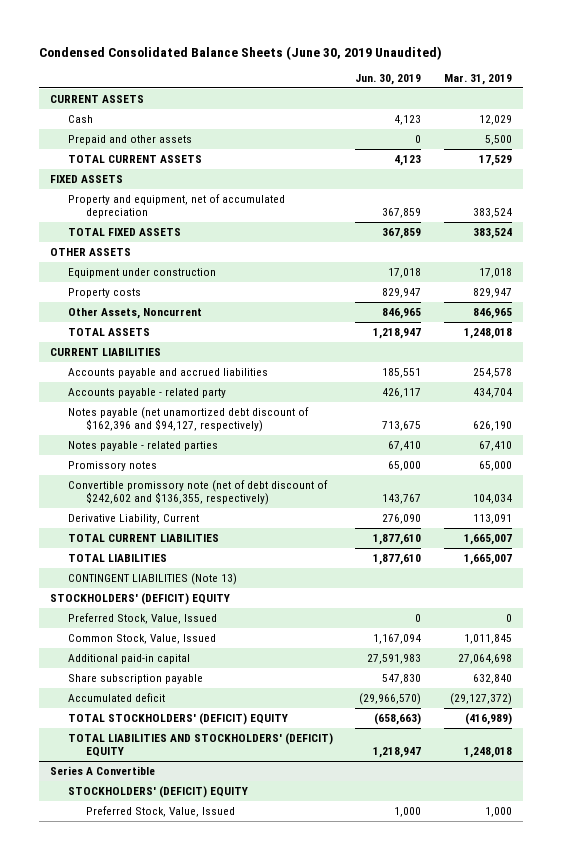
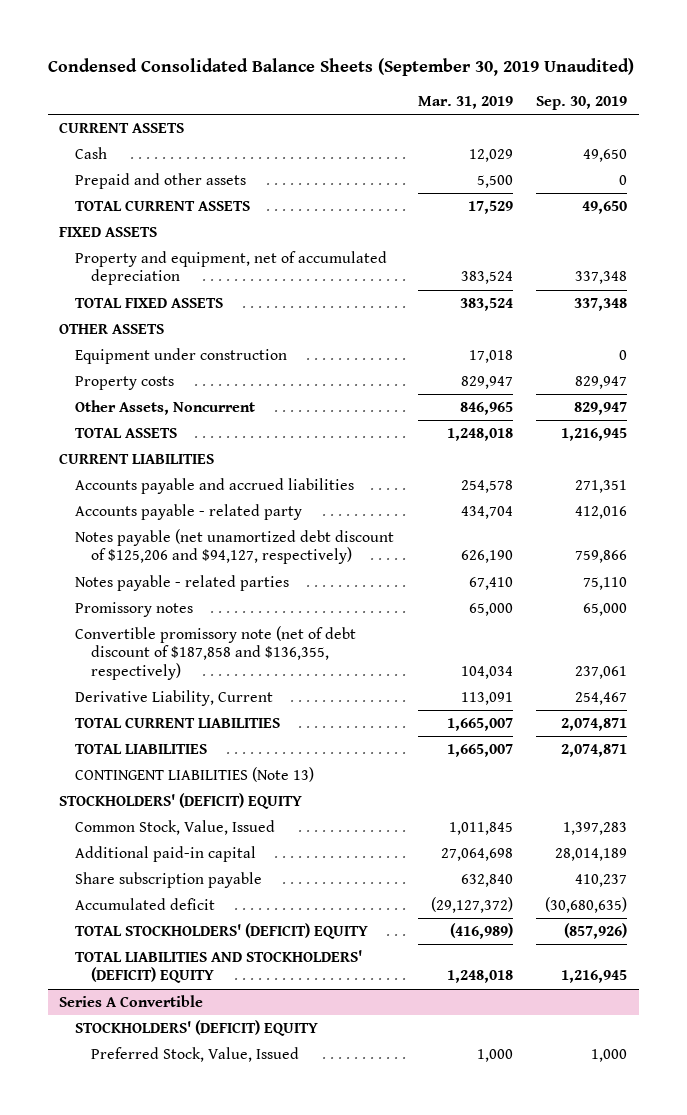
- Condensed Consolidated Balance Sheets (June 30, 2019 Unaudited)
+ Condensed Consolidated Balance Sheets (September 30, 2019 Unaudited)
- | Jun. 30, 2019 | Mar. 31, 2019
+ | Mar. 31, 2019 | Sep. 30, 2019
- Notes payable (net unamortized debt discount of $162,396 and $94,127, respectively) | 713,675 | 626,190
+ Notes payable (net unamortized debt discount of $125,206 and $94,127, respectively) | 626,190 | 759,866
- Convertible promissory note (net of debt discount of $242,602 and $136,355, respectively) | 143,767 | 104,034
+ Convertible promissory note (net of debt discount of $187,858 and $136,355, respectively) | 104,034 | 237,061
- Preferred Stock, Value, Issued | 0 | 0

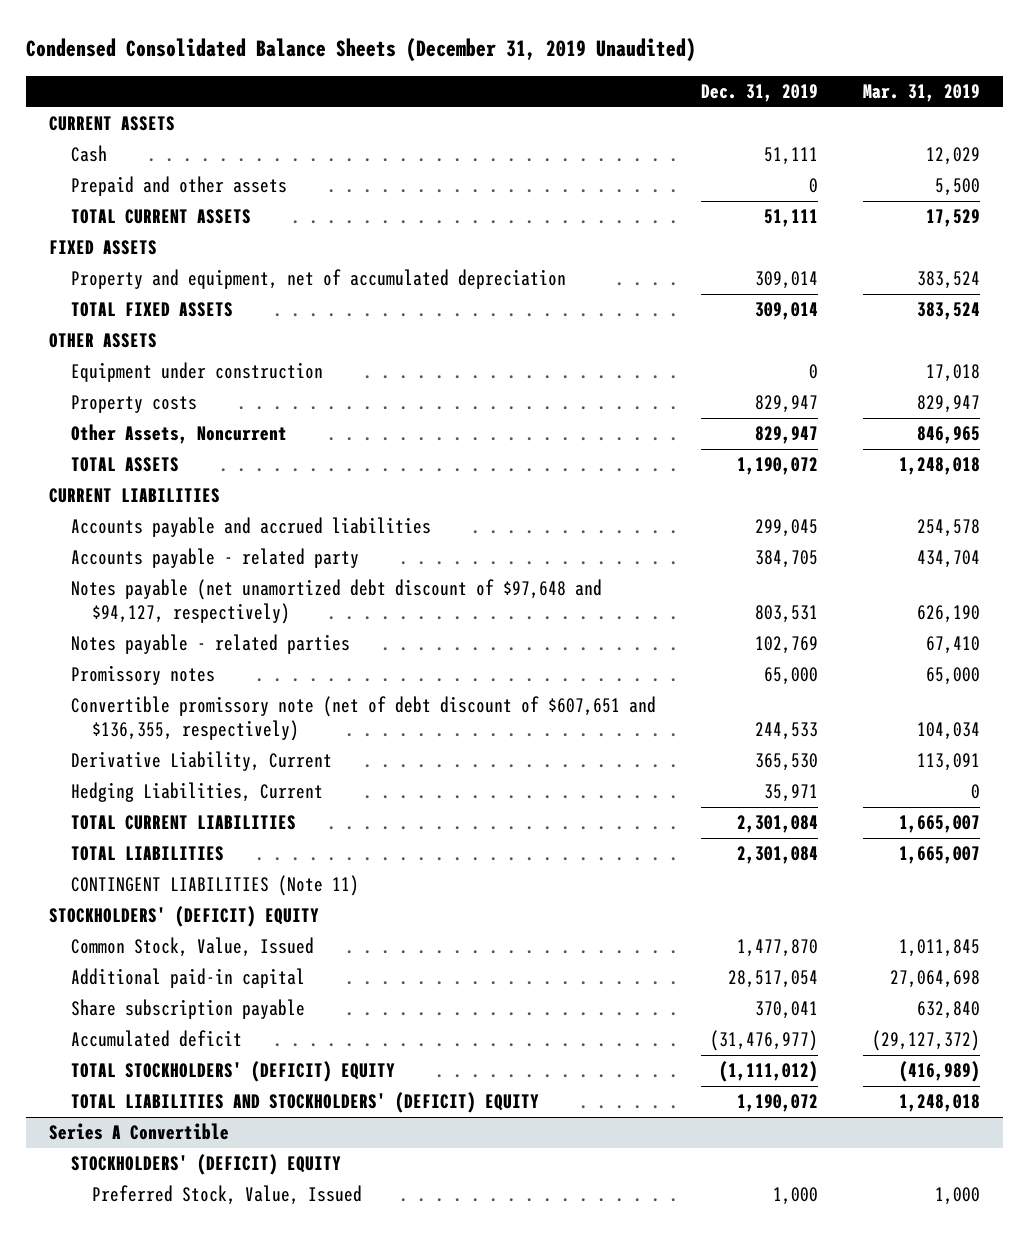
- Condensed Consolidated Balance Sheets (September 30, 2019 Unaudited)
+ Condensed Consolidated Balance Sheets (December 31, 2019 Unaudited)
- | Mar. 31, 2019 | Sep. 30, 2019
+ | Dec. 31, 2019 | Mar. 31, 2019
- Notes payable (net unamortized debt discount of $125,206 and $94,127, respectively) | 626,190 | 759,866
+ Notes payable (net unamortized debt discount of $97,648 and $94,127, respectively) | 803,531 | 626,190
- Convertible promissory note (net of debt discount of $187,858 and $136,355, respectively) | 104,034 | 237,061
+ Convertible promissory note (net of debt discount of $607,651 and $136,355, respectively) | 244,533 | 104,034
+ Hedging Liabilities, Current | 35,971 | 0
- CONTINGENT LIABILITIES (Note 13)
+ CONTINGENT LIABILITIES (Note 11)

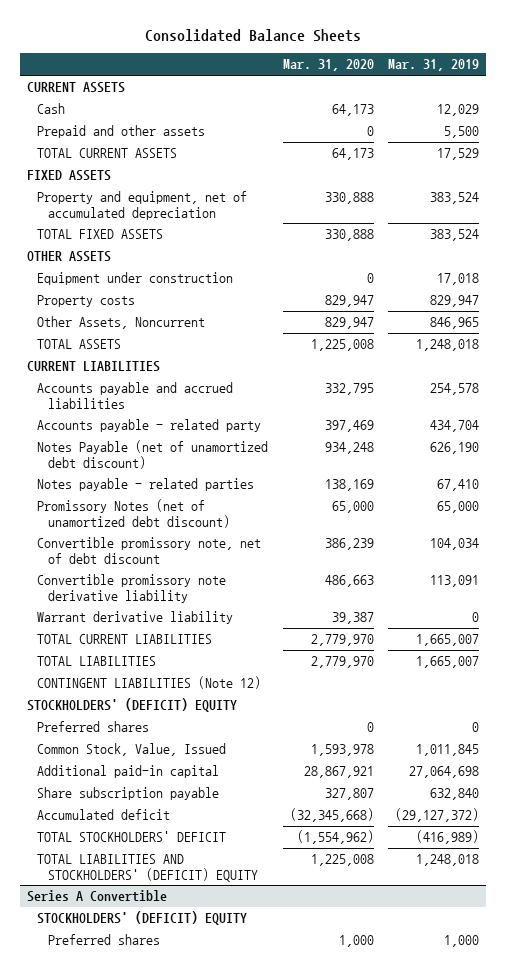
- Condensed Consolidated Balance Sheets (December 31, 2019 Unaudited)
+ Consolidated Balance Sheets
- | Dec. 31, 2019 | Mar. 31, 2019
+ | Mar. 31, 2020 | Mar. 31, 2019
- Notes payable (net unamortized debt discount of $97,648 and $94,127, respectively) | 803,531 | 626,190
+ Notes Payable (net of unamortized debt discount) | 934,248 | 626,190
- Promissory notes | 65,000 | 65,000
- Convertible promissory note (net of debt discount of $607,651 and $136,355, respectively) | 244,533 | 104,034
- Derivative Liability, Current | 365,530 | 113,091
- Hedging Liabilities, Current | 35,971 | 0
+ Promissory Notes (net of unamortized debt discount) | 65,000 | 65,000
+ Convertible promissory note, net of debt discount | 386,239 | 104,034
+ Convertible promissory note derivative liability | 486,663 | 113,091
+ Warrant derivative liability | 39,387 | 0
- CONTINGENT LIABILITIES (Note 11)
+ CONTINGENT LIABILITIES (Note 12)
+ Preferred shares | 0 | 0
- TOTAL STOCKHOLDERS' (DEFICIT) EQUITY | (1,111,012) | (416,989)
+ TOTAL STOCKHOLDERS' DEFICIT | (1,554,962) | (416,989)
@ Series A Convertible
- Preferred Stock, Value, Issued | 1,000 | 1,000
+ Preferred shares | 1,000 | 1,000

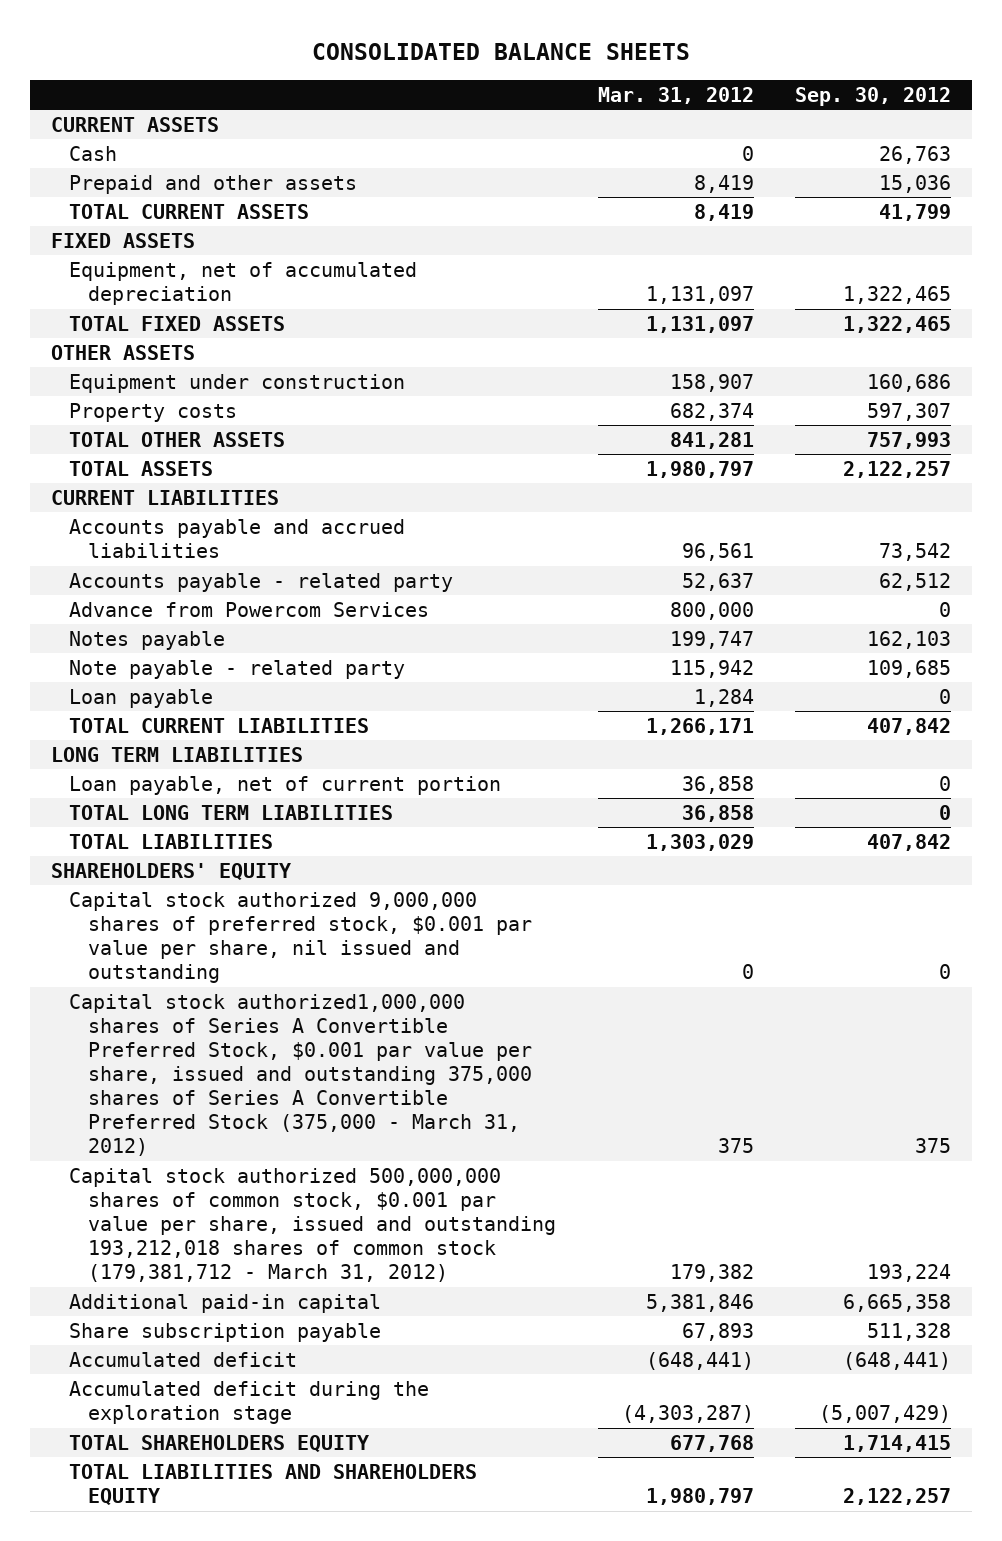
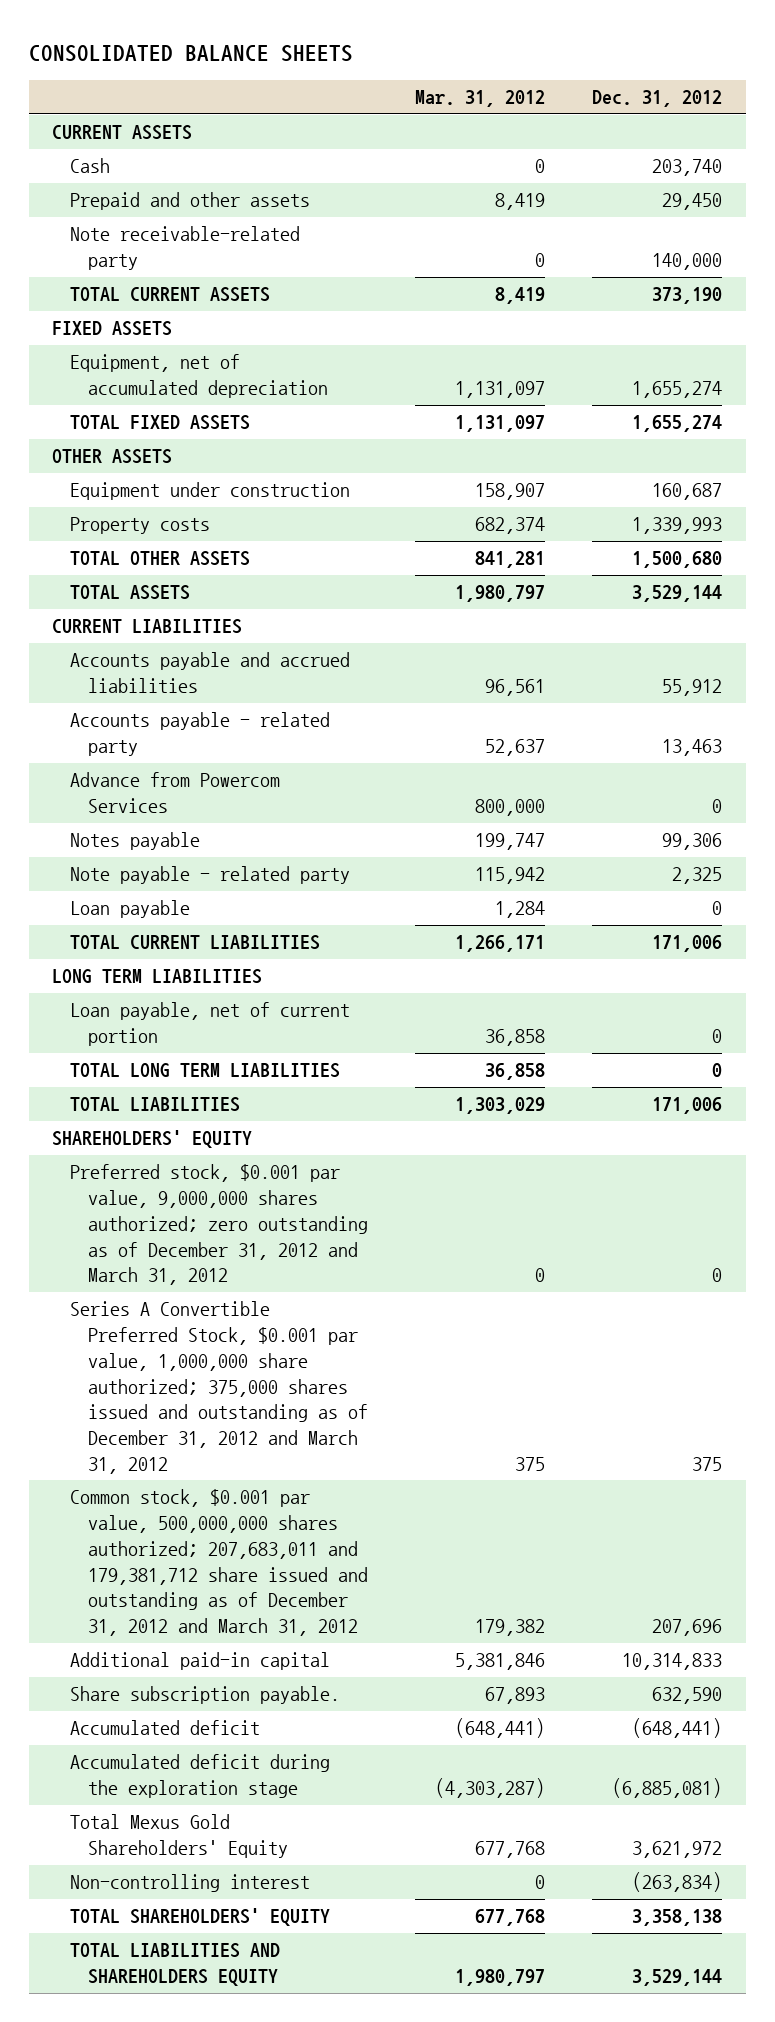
- | Mar. 31, 2012 | Sep. 30, 2012
+ | Mar. 31, 2012 | Dec. 31, 2012
+ Note receivable-related party | 0 | 140,000
- Capital stock authorized 9,000,000 shares of preferred stock, $0.001 par value per share, nil issued and outstanding | 0 | 0
- Capital stock authorized1,000,000 shares of Series A Convertible Preferred Stock, $0.001 par value per share, issued and outstanding 375,000 shares of Series A Convertible Preferred Stock (375,000 - March 31, 2012) | 375 | 375
- Capital stock authorized 500,000,000 shares of common stock, $0.001 par value per share, issued and outstanding 193,212,018 shares of common stock (179,381,712 - March 31, 2012) | 179,382 | 193,224
+ Preferred stock, $0.001 par value, 9,000,000 shares authorized; zero outstanding as of December 31, 2012 and March 31, 2012 | 0 | 0
+ Series A Convertible Preferred Stock, $0.001 par value, 1,000,000 share authorized; 375,000 shares issued and outstanding as of December 31, 2012 and March 31, 2012 | 375 | 375
+ Common stock, $0.001 par value, 500,000,000 shares authorized; 207,683,011 and 179,381,712 share issued and outstanding as of December 31, 2012 and March 31, 2012 | 179,382 | 207,696
- Share subscription payable | 67,893 | 511,328
+ Share subscription payable. | 67,893 | 632,590
- TOTAL SHAREHOLDERS EQUITY | 677,768 | 1,714,415
+ Total Mexus Gold Shareholders' Equity | 677,768 | 3,621,972
+ Non-controlling interest | 0 | (263,834)
+ TOTAL SHAREHOLDERS' EQUITY | 677,768 | 3,358,138

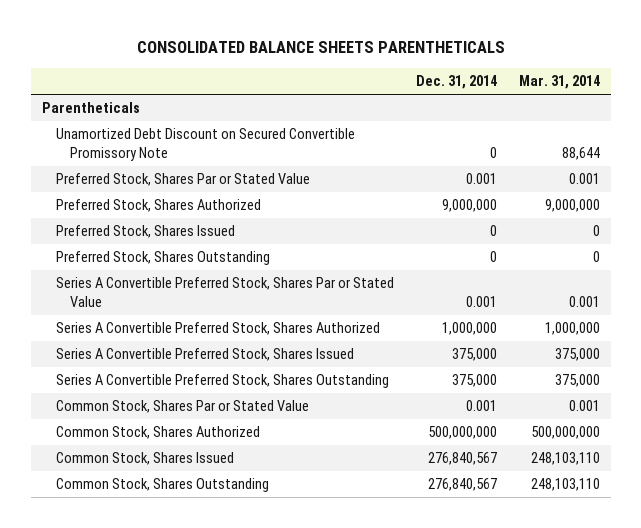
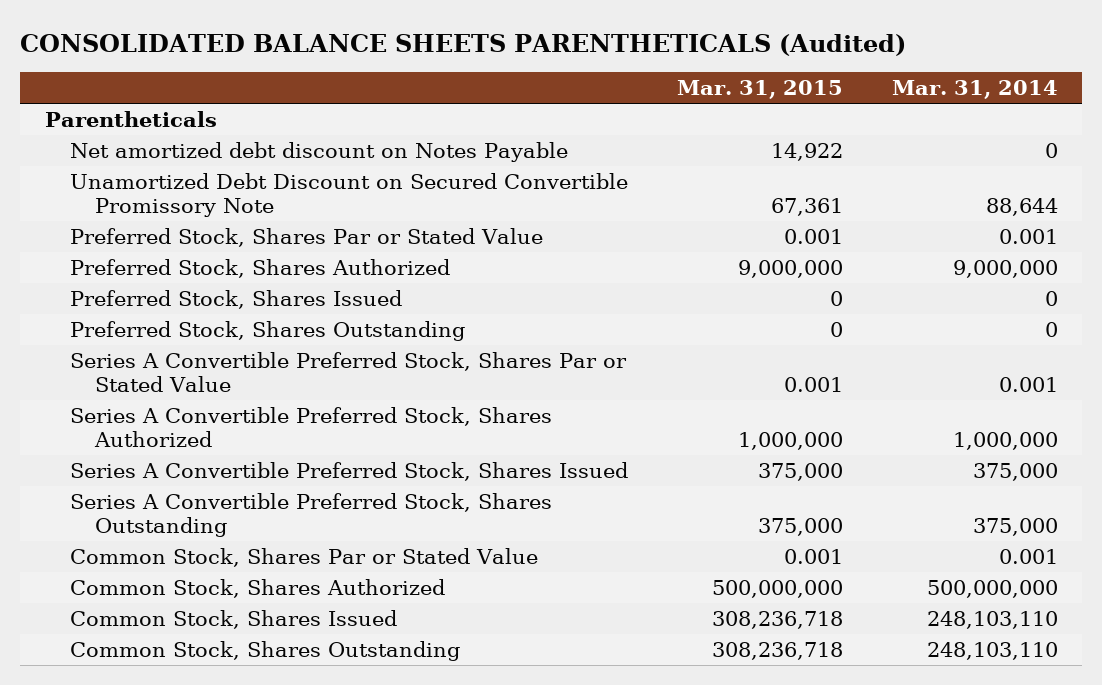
- CONSOLIDATED BALANCE SHEETS PARENTHETICALS
+ CONSOLIDATED BALANCE SHEETS PARENTHETICALS (Audited)
- | Dec. 31, 2014 | Mar. 31, 2014
+ | Mar. 31, 2015 | Mar. 31, 2014
+ Net amortized debt discount on Notes Payable | 14,922 | 0

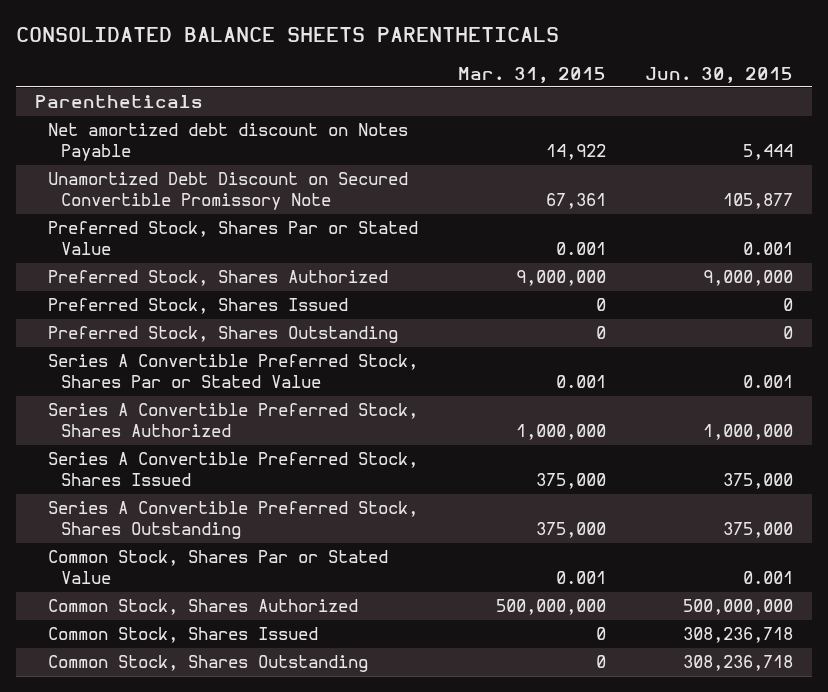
- CONSOLIDATED BALANCE SHEETS PARENTHETICALS (Audited)
+ CONSOLIDATED BALANCE SHEETS PARENTHETICALS
- | Mar. 31, 2015 | Mar. 31, 2014
+ | Mar. 31, 2015 | Jun. 30, 2015
- Common Stock, Shares Issued | 308,236,718 | 248,103,110
- Common Stock, Shares Outstanding | 308,236,718 | 248,103,110
+ Common Stock, Shares Issued | 0 | 308,236,718
+ Common Stock, Shares Outstanding | 0 | 308,236,718

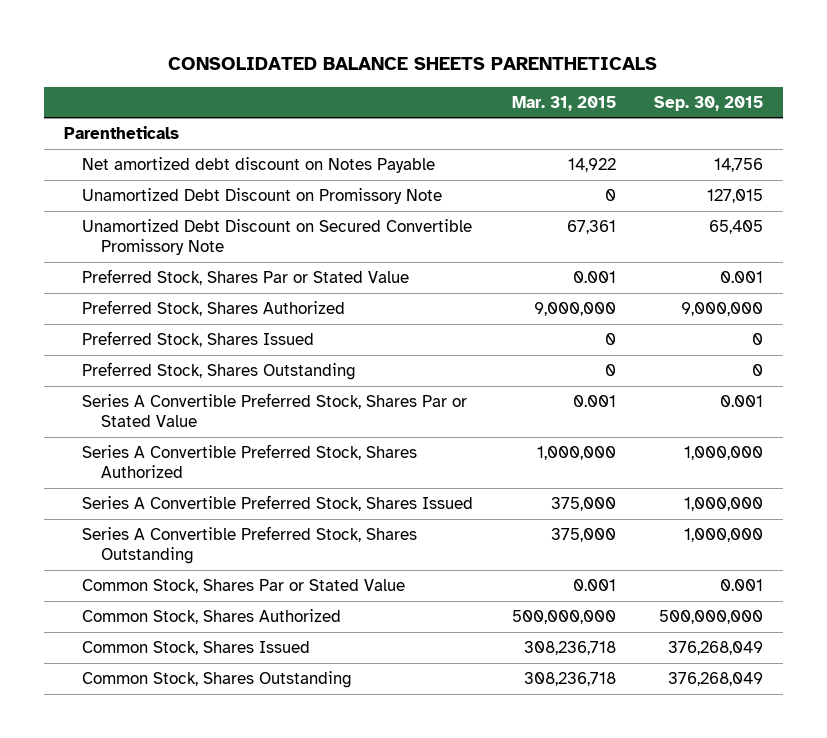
- | Mar. 31, 2015 | Jun. 30, 2015
+ | Mar. 31, 2015 | Sep. 30, 2015
+ Unamortized Debt Discount on Promissory Note | 0 | 127,015
- Common Stock, Shares Issued | 0 | 308,236,718
- Common Stock, Shares Outstanding | 0 | 308,236,718
+ Common Stock, Shares Issued | 308,236,718 | 376,268,049
+ Common Stock, Shares Outstanding | 308,236,718 | 376,268,049

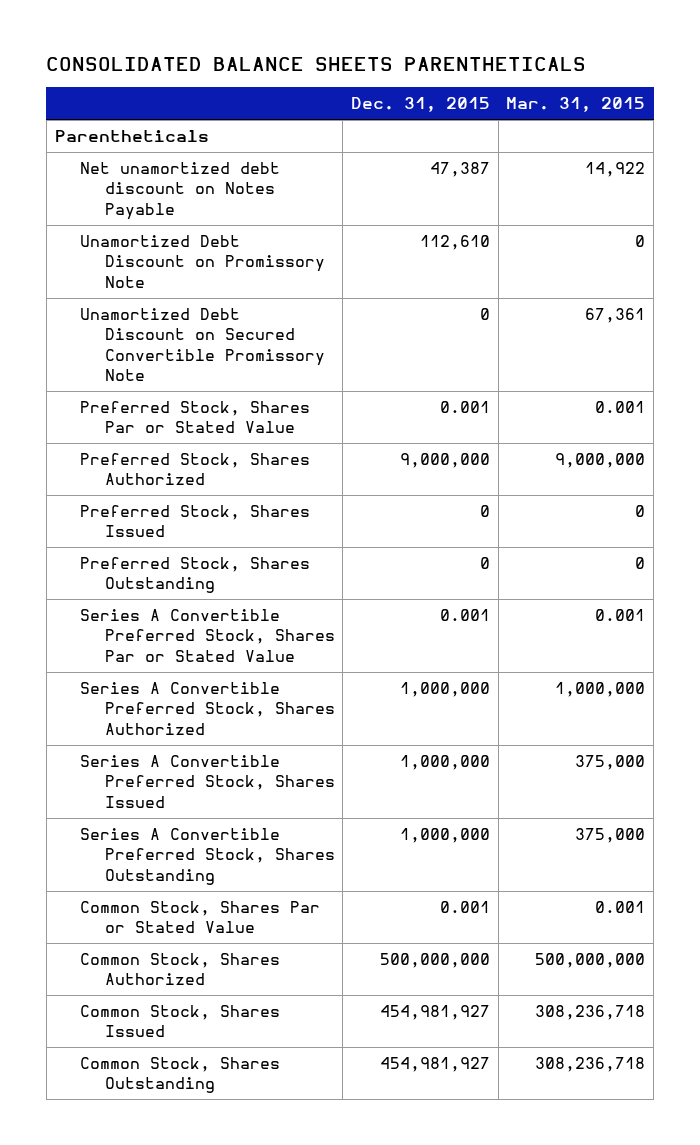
- | Mar. 31, 2015 | Sep. 30, 2015
+ | Dec. 31, 2015 | Mar. 31, 2015
- Net amortized debt discount on Notes Payable | 14,922 | 14,756
+ Net unamortized debt discount on Notes Payable | 47,387 | 14,922

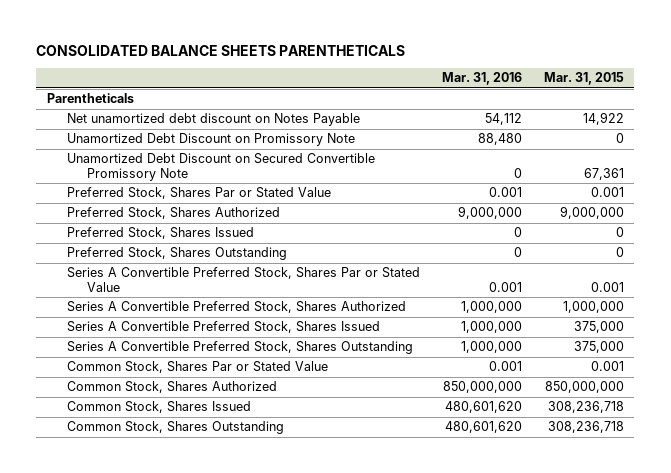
- | Dec. 31, 2015 | Mar. 31, 2015
+ | Mar. 31, 2016 | Mar. 31, 2015
- Common Stock, Shares Authorized | 500,000,000 | 500,000,000
+ Common Stock, Shares Authorized | 850,000,000 | 850,000,000

